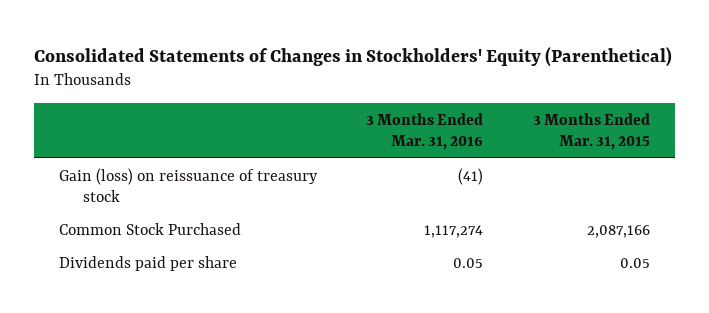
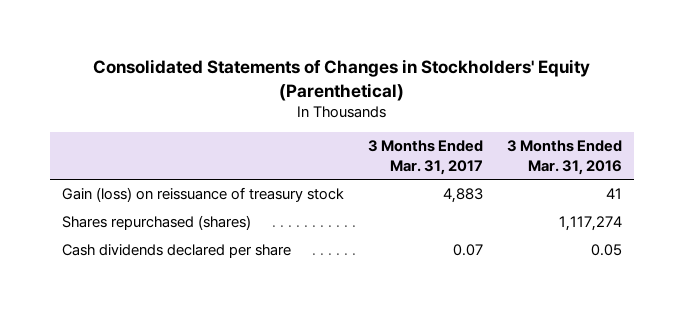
- | 3 Months Ended Mar. 31, 2016 | 3 Months Ended Mar. 31, 2015
+ | 3 Months Ended Mar. 31, 2017 | 3 Months Ended Mar. 31, 2016
- Gain (loss) on reissuance of treasury stock | (41) |
- Common Stock Purchased | 1,117,274 | 2,087,166
- Dividends paid per share | 0.05 | 0.05
+ Gain (loss) on reissuance of treasury stock | 4,883 | 41
+ Shares repurchased (shares) | | 1,117,274
+ Cash dividends declared per share | 0.07 | 0.05

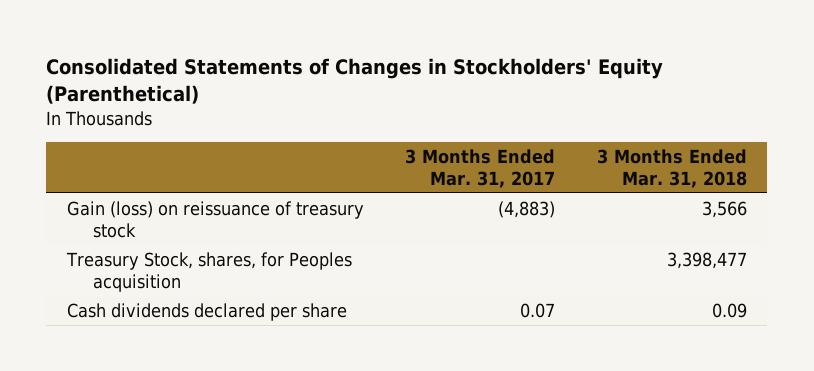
- | 3 Months Ended Mar. 31, 2017 | 3 Months Ended Mar. 31, 2016
+ | 3 Months Ended Mar. 31, 2017 | 3 Months Ended Mar. 31, 2018
- Gain (loss) on reissuance of treasury stock | 4,883 | 41
- Shares repurchased (shares) | | 1,117,274
+ Gain (loss) on reissuance of treasury stock | (4,883) | 3,566
+ Treasury Stock, shares, for Peoples acquisition | | 3,398,477

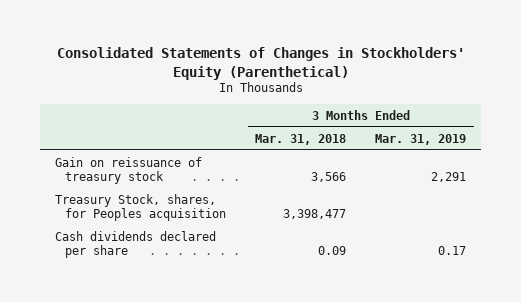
- | 3 Months Ended Mar. 31, 2017 | 3 Months Ended Mar. 31, 2018
+ | 3 Months Ended Mar. 31, 2018 | 3 Months Ended Mar. 31, 2019
- Gain (loss) on reissuance of treasury stock | (4,883) | 3,566
+ Gain on reissuance of treasury stock | 3,566 | 2,291

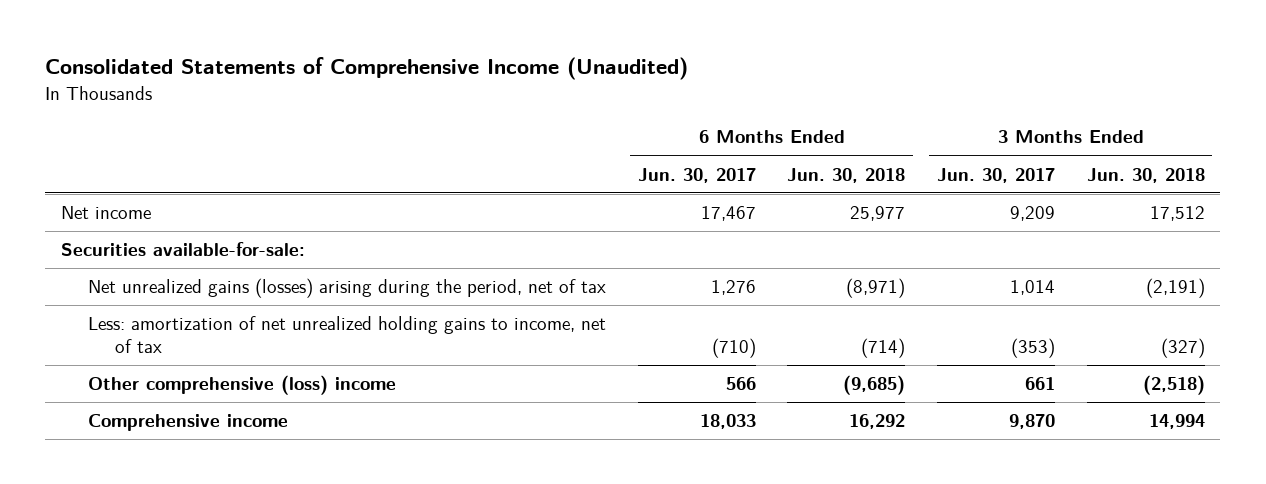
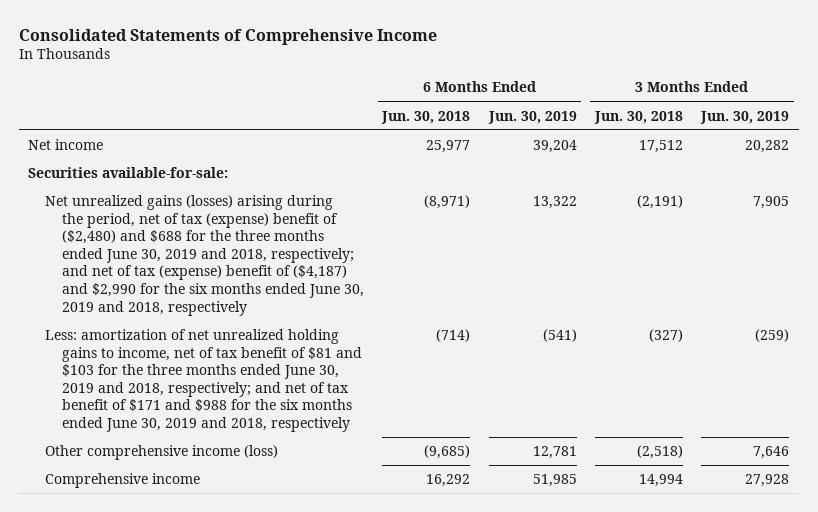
- Consolidated Statements of Comprehensive Income (Unaudited)
+ Consolidated Statements of Comprehensive Income
- | 6 Months Ended Jun. 30, 2017 | 6 Months Ended Jun. 30, 2018 | 3 Months Ended Jun. 30, 2017 | 3 Months Ended Jun. 30, 2018
+ | 6 Months Ended Jun. 30, 2018 | 6 Months Ended Jun. 30, 2019 | 3 Months Ended Jun. 30, 2018 | 3 Months Ended Jun. 30, 2019
- Net unrealized gains (losses) arising during the period, net of tax | 1,276 | (8,971) | 1,014 | (2,191)
- Less: amortization of net unrealized holding gains to income, net of tax | (710) | (714) | (353) | (327)
- Other comprehensive (loss) income | 566 | (9,685) | 661 | (2,518)
+ Net unrealized gains (losses) arising during the period, net of tax (expense) benefit of ($2,480) and $688 for the three months ended June 30, 2019 and 2018, respectively; and net of tax (expense) benefit of ($4,187) and $2,990 for the six months ended June 30, 2019 and 2018, respectively | (8,971) | 13,322 | (2,191) | 7,905
+ Less: amortization of net unrealized holding gains to income, net of tax benefit of $81 and $103 for the three months ended June 30, 2019 and 2018, respectively; and net of tax benefit of $171 and $988 for the six months ended June 30, 2019 and 2018, respectively | (714) | (541) | (327) | (259)
+ Other comprehensive income (loss) | (9,685) | 12,781 | (2,518) | 7,646

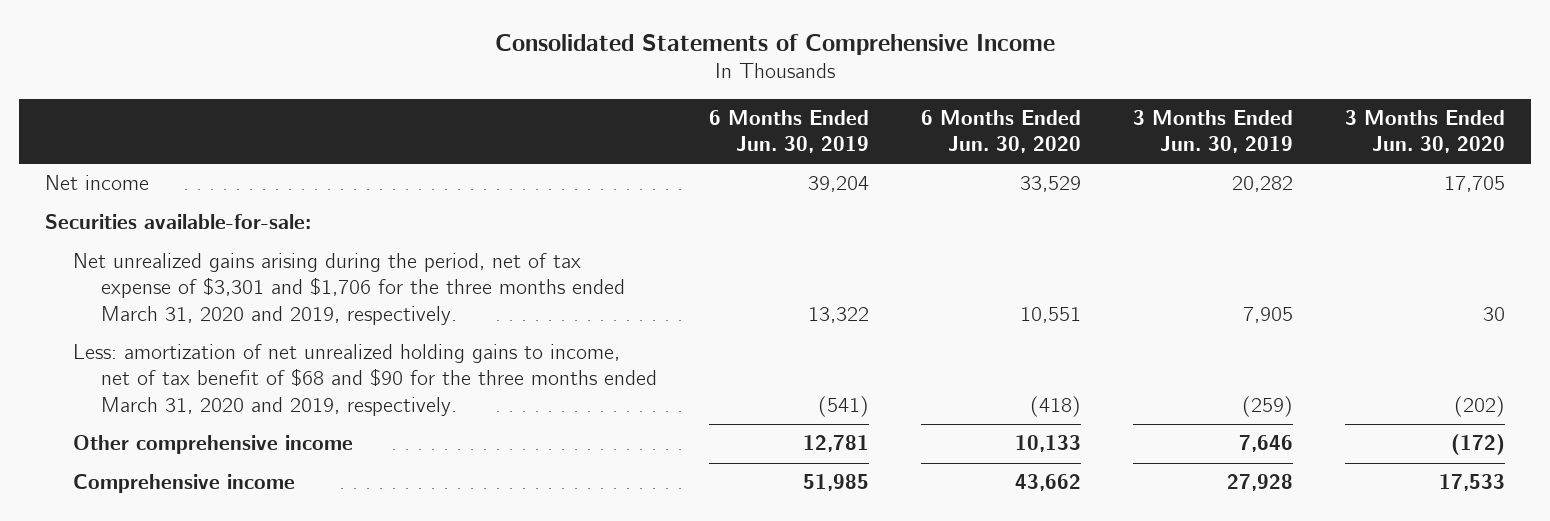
- | 6 Months Ended Jun. 30, 2018 | 6 Months Ended Jun. 30, 2019 | 3 Months Ended Jun. 30, 2018 | 3 Months Ended Jun. 30, 2019
+ | 6 Months Ended Jun. 30, 2019 | 6 Months Ended Jun. 30, 2020 | 3 Months Ended Jun. 30, 2019 | 3 Months Ended Jun. 30, 2020
- Net unrealized gains (losses) arising during the period, net of tax (expense) benefit of ($2,480) and $688 for the three months ended June 30, 2019 and 2018, respectively; and net of tax (expense) benefit of ($4,187) and $2,990 for the six months ended June 30, 2019 and 2018, respectively | (8,971) | 13,322 | (2,191) | 7,905
- Less: amortization of net unrealized holding gains to income, net of tax benefit of $81 and $103 for the three months ended June 30, 2019 and 2018, respectively; and net of tax benefit of $171 and $988 for the six months ended June 30, 2019 and 2018, respectively | (714) | (541) | (327) | (259)
- Other comprehensive income (loss) | (9,685) | 12,781 | (2,518) | 7,646
+ Net unrealized gains arising during the period, net of tax expense of $3,301 and $1,706 for the three months ended March 31, 2020 and 2019, respectively. | 13,322 | 10,551 | 7,905 | 30
+ Less: amortization of net unrealized holding gains to income, net of tax benefit of $68 and $90 for the three months ended March 31, 2020 and 2019, respectively. | (541) | (418) | (259) | (202)
+ Other comprehensive income | 12,781 | 10,133 | 7,646 | (172)

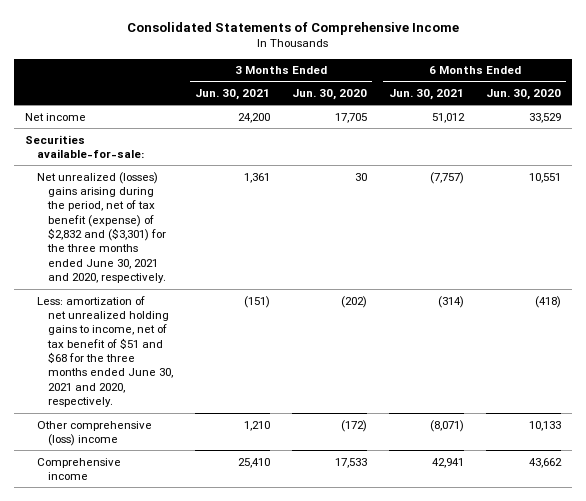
- | 6 Months Ended Jun. 30, 2019 | 6 Months Ended Jun. 30, 2020 | 3 Months Ended Jun. 30, 2019 | 3 Months Ended Jun. 30, 2020
+ | 3 Months Ended Jun. 30, 2021 | 3 Months Ended Jun. 30, 2020 | 6 Months Ended Jun. 30, 2021 | 6 Months Ended Jun. 30, 2020
- Net unrealized gains arising during the period, net of tax expense of $3,301 and $1,706 for the three months ended March 31, 2020 and 2019, respectively. | 13,322 | 10,551 | 7,905 | 30
- Less: amortization of net unrealized holding gains to income, net of tax benefit of $68 and $90 for the three months ended March 31, 2020 and 2019, respectively. | (541) | (418) | (259) | (202)
- Other comprehensive income | 12,781 | 10,133 | 7,646 | (172)
+ Net unrealized (losses) gains arising during the period, net of tax benefit (expense) of $2,832 and ($3,301) for the three months ended June 30, 2021 and 2020, respectively. | 1,361 | 30 | (7,757) | 10,551
+ Less: amortization of net unrealized holding gains to income, net of tax benefit of $51 and $68 for the three months ended June 30, 2021 and 2020, respectively. | (151) | (202) | (314) | (418)
+ Other comprehensive (loss) income | 1,210 | (172) | (8,071) | 10,133

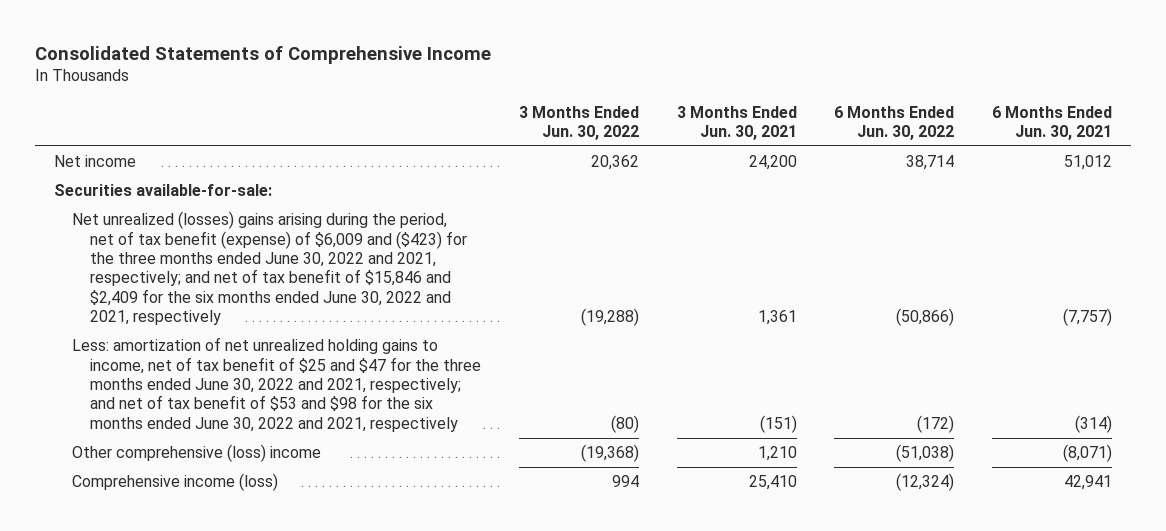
- | 3 Months Ended Jun. 30, 2021 | 3 Months Ended Jun. 30, 2020 | 6 Months Ended Jun. 30, 2021 | 6 Months Ended Jun. 30, 2020
+ | 3 Months Ended Jun. 30, 2022 | 3 Months Ended Jun. 30, 2021 | 6 Months Ended Jun. 30, 2022 | 6 Months Ended Jun. 30, 2021
- Net unrealized (losses) gains arising during the period, net of tax benefit (expense) of $2,832 and ($3,301) for the three months ended June 30, 2021 and 2020, respectively. | 1,361 | 30 | (7,757) | 10,551
- Less: amortization of net unrealized holding gains to income, net of tax benefit of $51 and $68 for the three months ended June 30, 2021 and 2020, respectively. | (151) | (202) | (314) | (418)
+ Net unrealized (losses) gains arising during the period, net of tax benefit (expense) of $6,009 and ($423) for the three months ended June 30, 2022 and 2021, respectively; and net of tax benefit of $15,846 and $2,409 for the six months ended June 30, 2022 and 2021, respectively | (19,288) | 1,361 | (50,866) | (7,757)
+ Less: amortization of net unrealized holding gains to income, net of tax benefit of $25 and $47 for the three months ended June 30, 2022 and 2021, respectively; and net of tax benefit of $53 and $98 for the six months ended June 30, 2022 and 2021, respectively | (80) | (151) | (172) | (314)
- Comprehensive income | 25,410 | 17,533 | 42,941 | 43,662
+ Comprehensive income (loss) | 994 | 25,410 | (12,324) | 42,941

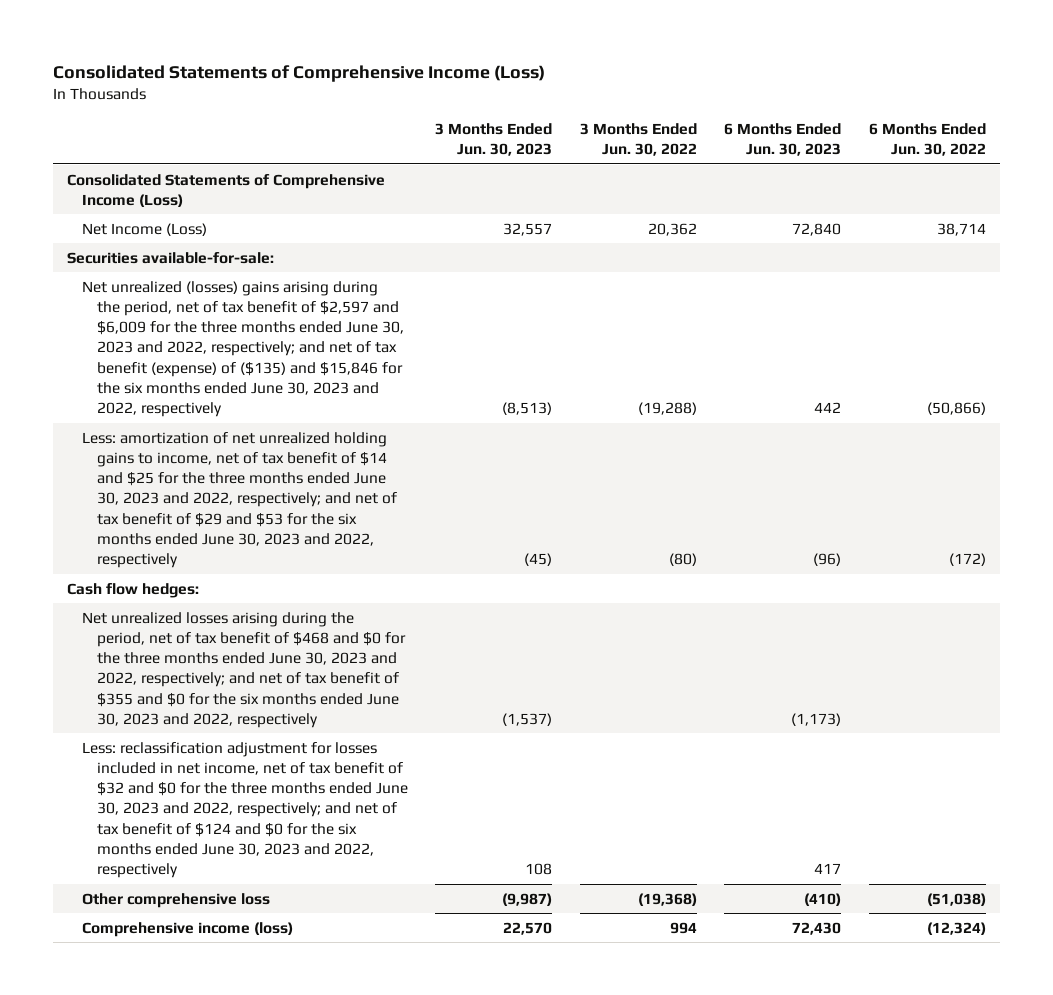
- Consolidated Statements of Comprehensive Income
+ Consolidated Statements of Comprehensive Income (Loss)
- | 3 Months Ended Jun. 30, 2022 | 3 Months Ended Jun. 30, 2021 | 6 Months Ended Jun. 30, 2022 | 6 Months Ended Jun. 30, 2021
+ | 3 Months Ended Jun. 30, 2023 | 3 Months Ended Jun. 30, 2022 | 6 Months Ended Jun. 30, 2023 | 6 Months Ended Jun. 30, 2022
- Net income | 20,362 | 24,200 | 38,714 | 51,012
+ Consolidated Statements of Comprehensive Income (Loss)
+ Net Income (Loss) | 32,557 | 20,362 | 72,840 | 38,714
- Net unrealized (losses) gains arising during the period, net of tax benefit (expense) of $6,009 and ($423) for the three months ended June 30, 2022 and 2021, respectively; and net of tax benefit of $15,846 and $2,409 for the six months ended June 30, 2022 and 2021, respectively | (19,288) | 1,361 | (50,866) | (7,757)
- Less: amortization of net unrealized holding gains to income, net of tax benefit of $25 and $47 for the three months ended June 30, 2022 and 2021, respectively; and net of tax benefit of $53 and $98 for the six months ended June 30, 2022 and 2021, respectively | (80) | (151) | (172) | (314)
- Other comprehensive (loss) income | (19,368) | 1,210 | (51,038) | (8,071)
+ Net unrealized (losses) gains arising during the period, net of tax benefit of $2,597 and $6,009 for the three months ended June 30, 2023 and 2022, respectively; and net of tax benefit (expense) of ($135) and $15,846 for the six months ended June 30, 2023 and 2022, respectively | (8,513) | (19,288) | 442 | (50,866)
+ Less: amortization of net unrealized holding gains to income, net of tax benefit of $14 and $25 for the three months ended June 30, 2023 and 2022, respectively; and net of tax benefit of $29 and $53 for the six months ended June 30, 2023 and 2022, respectively | (45) | (80) | (96) | (172)
+ Cash flow hedges:
+ Net unrealized losses arising during the period, net of tax benefit of $468 and $0 for the three months ended June 30, 2023 and 2022, respectively; and net of tax benefit of $355 and $0 for the six months ended June 30, 2023 and 2022, respectively | (1,537) | | (1,173) |
+ Less: reclassification adjustment for losses included in net income, net of tax benefit of $32 and $0 for the three months ended June 30, 2023 and 2022, respectively; and net of tax benefit of $124 and $0 for the six months ended June 30, 2023 and 2022, respectively | 108 | | 417 |
+ Other comprehensive loss | (9,987) | (19,368) | (410) | (51,038)

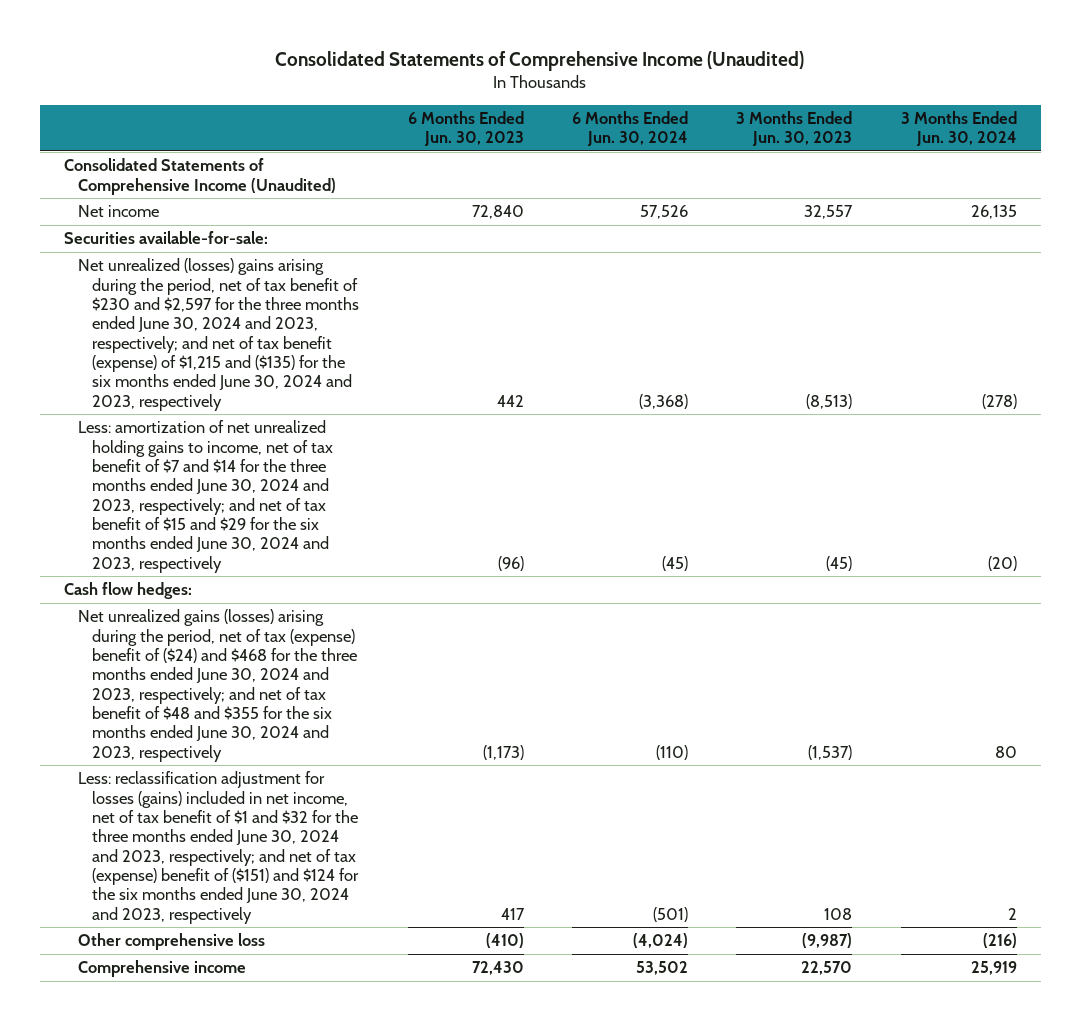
- Consolidated Statements of Comprehensive Income (Loss)
+ Consolidated Statements of Comprehensive Income (Unaudited)
- | 3 Months Ended Jun. 30, 2023 | 3 Months Ended Jun. 30, 2022 | 6 Months Ended Jun. 30, 2023 | 6 Months Ended Jun. 30, 2022
+ | 6 Months Ended Jun. 30, 2023 | 6 Months Ended Jun. 30, 2024 | 3 Months Ended Jun. 30, 2023 | 3 Months Ended Jun. 30, 2024
- Consolidated Statements of Comprehensive Income (Loss)
- Net Income (Loss) | 32,557 | 20,362 | 72,840 | 38,714
+ Consolidated Statements of Comprehensive Income (Unaudited)
+ Net income | 72,840 | 57,526 | 32,557 | 26,135
- Net unrealized (losses) gains arising during the period, net of tax benefit of $2,597 and $6,009 for the three months ended June 30, 2023 and 2022, respectively; and net of tax benefit (expense) of ($135) and $15,846 for the six months ended June 30, 2023 and 2022, respectively | (8,513) | (19,288) | 442 | (50,866)
- Less: amortization of net unrealized holding gains to income, net of tax benefit of $14 and $25 for the three months ended June 30, 2023 and 2022, respectively; and net of tax benefit of $29 and $53 for the six months ended June 30, 2023 and 2022, respectively | (45) | (80) | (96) | (172)
+ Net unrealized (losses) gains arising during the period, net of tax benefit of $230 and $2,597 for the three months ended June 30, 2024 and 2023, respectively; and net of tax benefit (expense) of $1,215 and ($135) for the six months ended June 30, 2024 and 2023, respectively | 442 | (3,368) | (8,513) | (278)
+ Less: amortization of net unrealized holding gains to income, net of tax benefit of $7 and $14 for the three months ended June 30, 2024 and 2023, respectively; and net of tax benefit of $15 and $29 for the six months ended June 30, 2024 and 2023, respectively | (96) | (45) | (45) | (20)
- Net unrealized losses arising during the period, net of tax benefit of $468 and $0 for the three months ended June 30, 2023 and 2022, respectively; and net of tax benefit of $355 and $0 for the six months ended June 30, 2023 and 2022, respectively | (1,537) | | (1,173) |
- Less: reclassification adjustment for losses included in net income, net of tax benefit of $32 and $0 for the three months ended June 30, 2023 and 2022, respectively; and net of tax benefit of $124 and $0 for the six months ended June 30, 2023 and 2022, respectively | 108 | | 417 |
+ Net unrealized gains (losses) arising during the period, net of tax (expense) benefit of ($24) and $468 for the three months ended June 30, 2024 and 2023, respectively; and net of tax benefit of $48 and $355 for the six months ended June 30, 2024 and 2023, respectively | (1,173) | (110) | (1,537) | 80
+ Less: reclassification adjustment for losses (gains) included in net income, net of tax benefit of $1 and $32 for the three months ended June 30, 2024 and 2023, respectively; and net of tax (expense) benefit of ($151) and $124 for the six months ended June 30, 2024 and 2023, respectively | 417 | (501) | 108 | 2
- Comprehensive income (loss) | 22,570 | 994 | 72,430 | (12,324)
+ Comprehensive income | 72,430 | 53,502 | 22,570 | 25,919

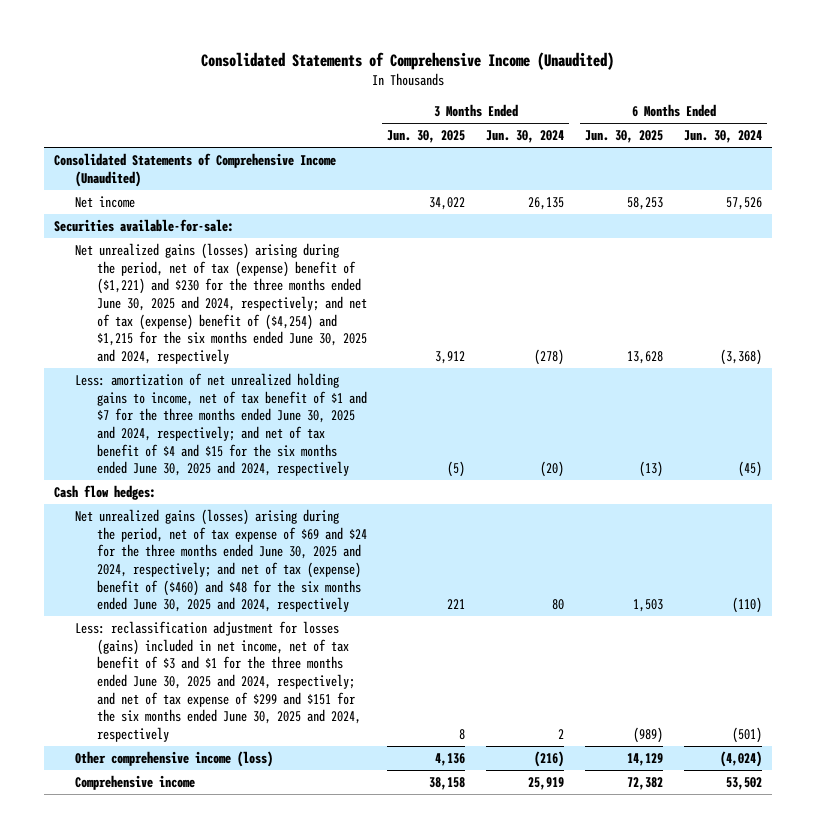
- | 6 Months Ended Jun. 30, 2023 | 6 Months Ended Jun. 30, 2024 | 3 Months Ended Jun. 30, 2023 | 3 Months Ended Jun. 30, 2024
+ | 3 Months Ended Jun. 30, 2025 | 3 Months Ended Jun. 30, 2024 | 6 Months Ended Jun. 30, 2025 | 6 Months Ended Jun. 30, 2024
- Net unrealized (losses) gains arising during the period, net of tax benefit of $230 and $2,597 for the three months ended June 30, 2024 and 2023, respectively; and net of tax benefit (expense) of $1,215 and ($135) for the six months ended June 30, 2024 and 2023, respectively | 442 | (3,368) | (8,513) | (278)
- Less: amortization of net unrealized holding gains to income, net of tax benefit of $7 and $14 for the three months ended June 30, 2024 and 2023, respectively; and net of tax benefit of $15 and $29 for the six months ended June 30, 2024 and 2023, respectively | (96) | (45) | (45) | (20)
+ Net unrealized gains (losses) arising during the period, net of tax (expense) benefit of ($1,221) and $230 for the three months ended June 30, 2025 and 2024, respectively; and net of tax (expense) benefit of ($4,254) and $1,215 for the six months ended June 30, 2025 and 2024, respectively | 3,912 | (278) | 13,628 | (3,368)
+ Less: amortization of net unrealized holding gains to income, net of tax benefit of $1 and $7 for the three months ended June 30, 2025 and 2024, respectively; and net of tax benefit of $4 and $15 for the six months ended June 30, 2025 and 2024, respectively | (5) | (20) | (13) | (45)
- Net unrealized gains (losses) arising during the period, net of tax (expense) benefit of ($24) and $468 for the three months ended June 30, 2024 and 2023, respectively; and net of tax benefit of $48 and $355 for the six months ended June 30, 2024 and 2023, respectively | (1,173) | (110) | (1,537) | 80
- Less: reclassification adjustment for losses (gains) included in net income, net of tax benefit of $1 and $32 for the three months ended June 30, 2024 and 2023, respectively; and net of tax (expense) benefit of ($151) and $124 for the six months ended June 30, 2024 and 2023, respectively | 417 | (501) | 108 | 2
- Other comprehensive loss | (410) | (4,024) | (9,987) | (216)
+ Net unrealized gains (losses) arising during the period, net of tax expense of $69 and $24 for the three months ended June 30, 2025 and 2024, respectively; and net of tax (expense) benefit of ($460) and $48 for the six months ended June 30, 2025 and 2024, respectively | 221 | 80 | 1,503 | (110)
+ Less: reclassification adjustment for losses (gains) included in net income, net of tax benefit of $3 and $1 for the three months ended June 30, 2025 and 2024, respectively; and net of tax expense of $299 and $151 for the six months ended June 30, 2025 and 2024, respectively | 8 | 2 | (989) | (501)
+ Other comprehensive income (loss) | 4,136 | (216) | 14,129 | (4,024)

